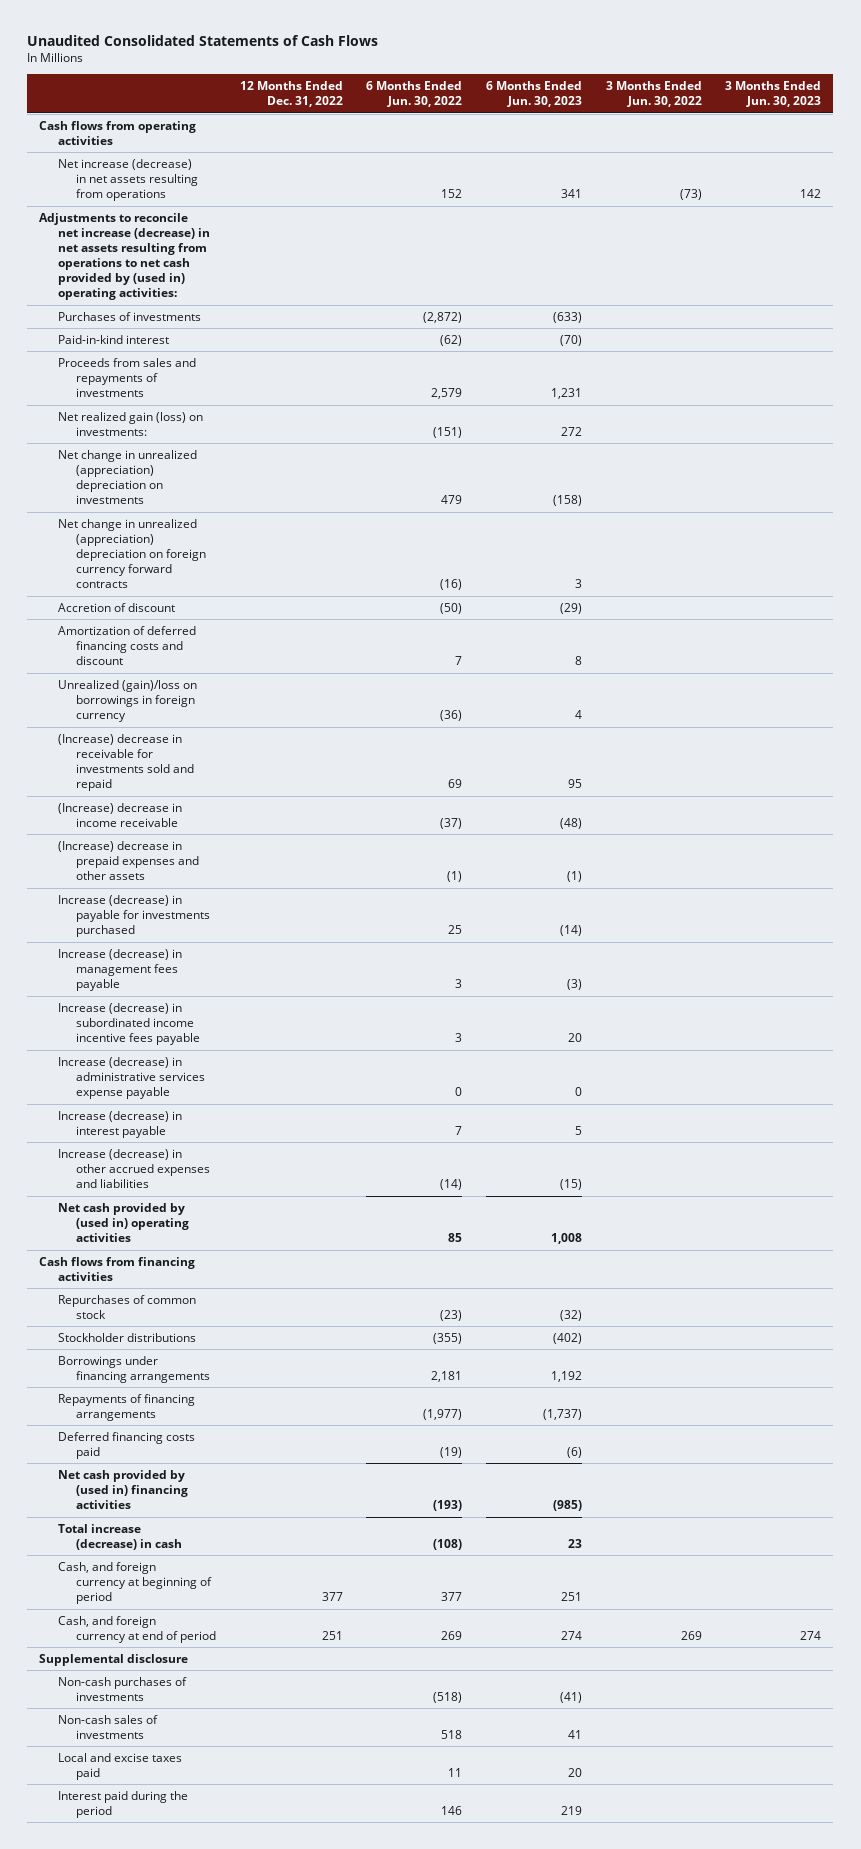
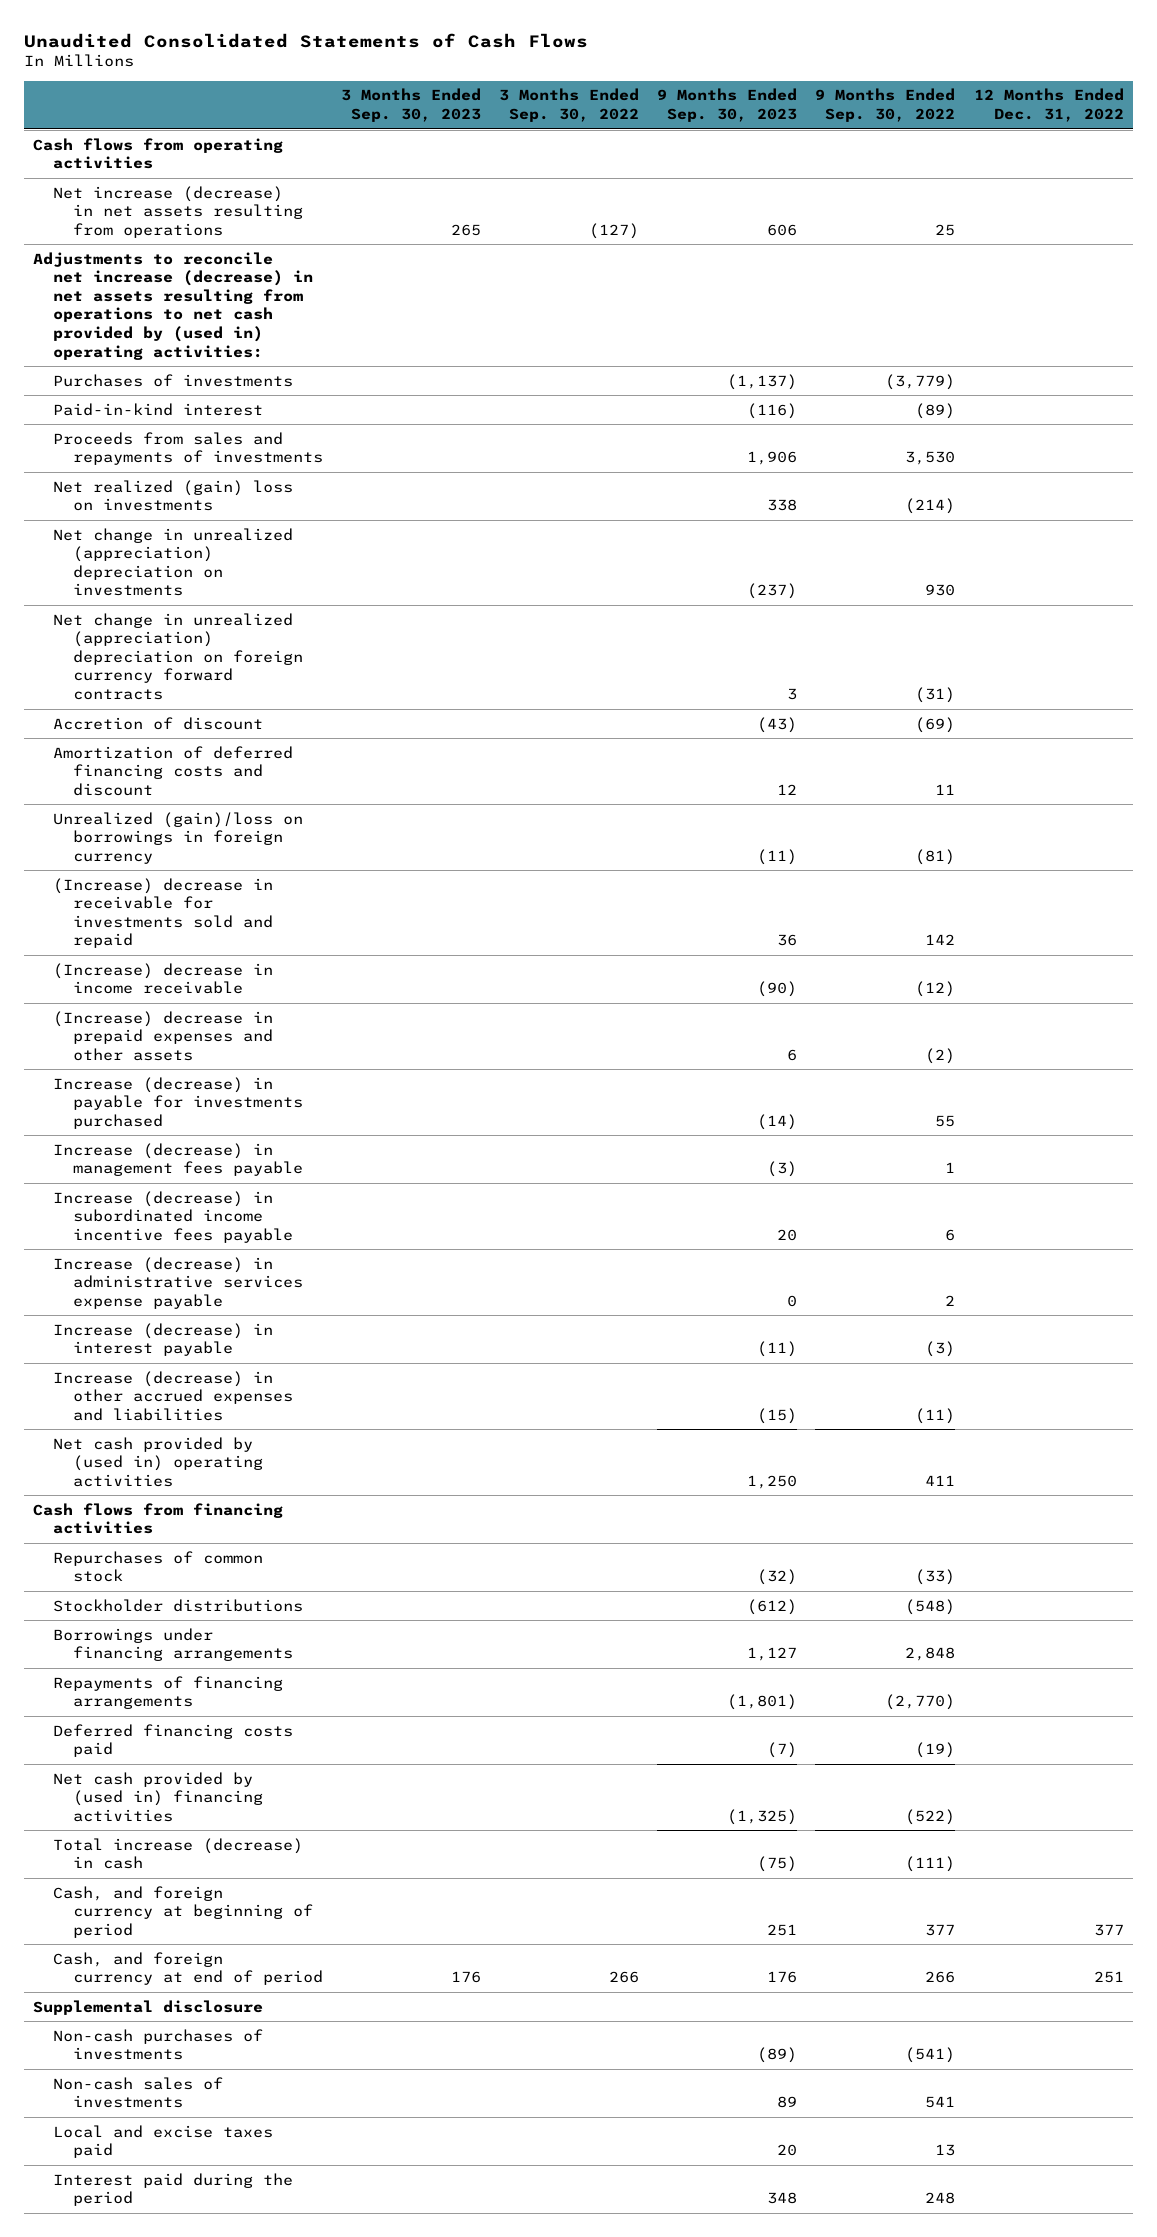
- | 12 Months Ended Dec. 31, 2022 | 6 Months Ended Jun. 30, 2022 | 6 Months Ended Jun. 30, 2023 | 3 Months Ended Jun. 30, 2022 | 3 Months Ended Jun. 30, 2023
+ | 3 Months Ended Sep. 30, 2023 | 3 Months Ended Sep. 30, 2022 | 9 Months Ended Sep. 30, 2023 | 9 Months Ended Sep. 30, 2022 | 12 Months Ended Dec. 31, 2022
- Net realized gain (loss) on investments: | | (151) | 272 | |
+ Net realized (gain) loss on investments | | | 338 | (214) |

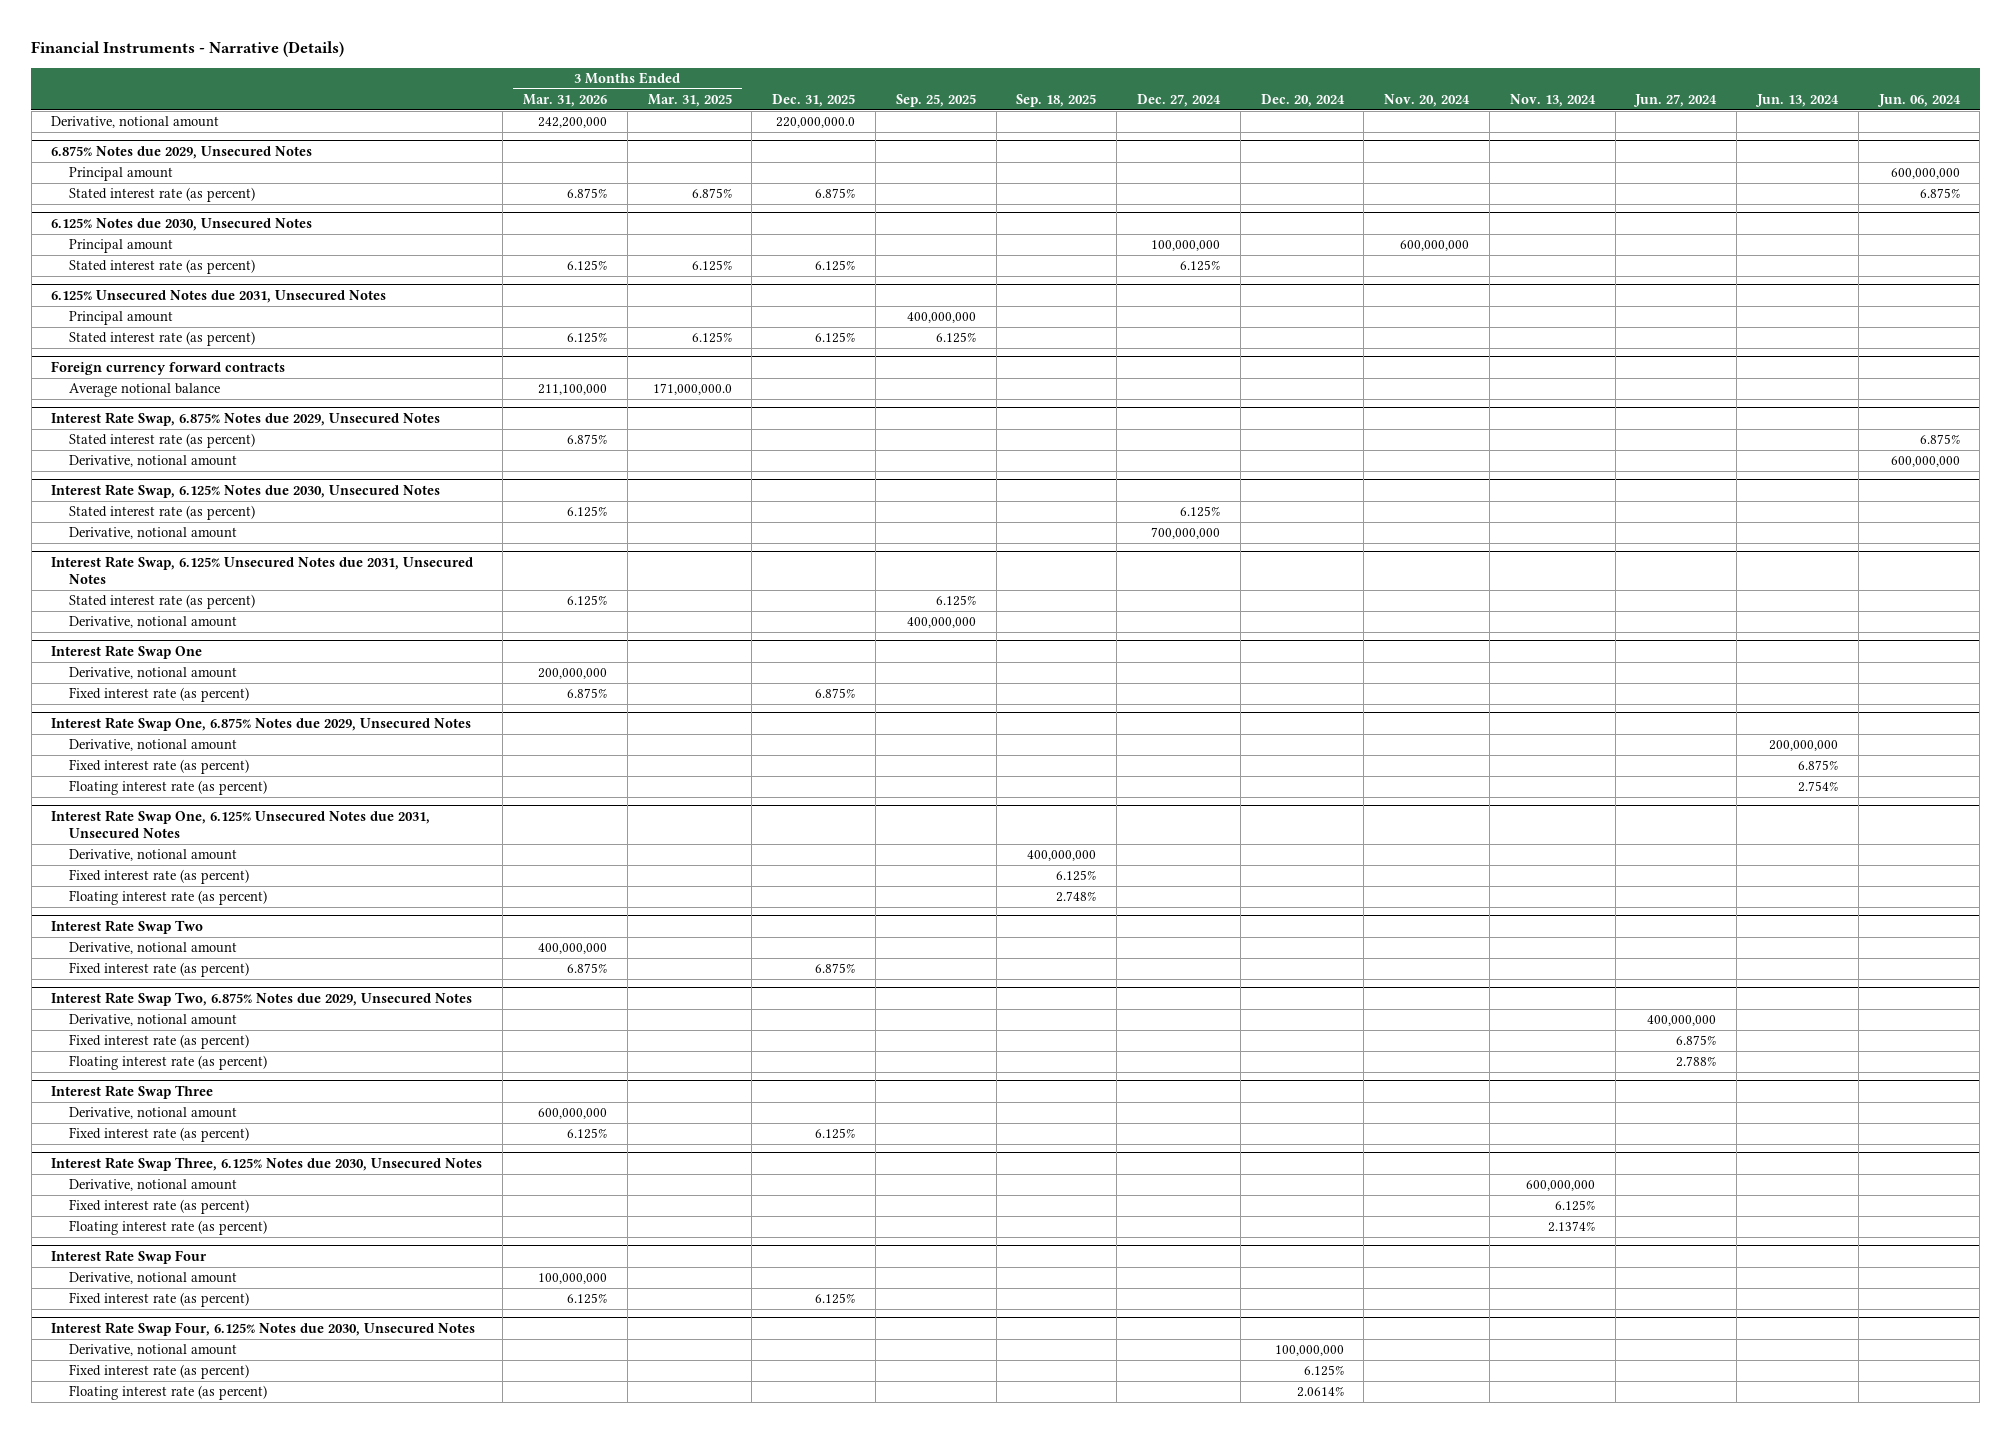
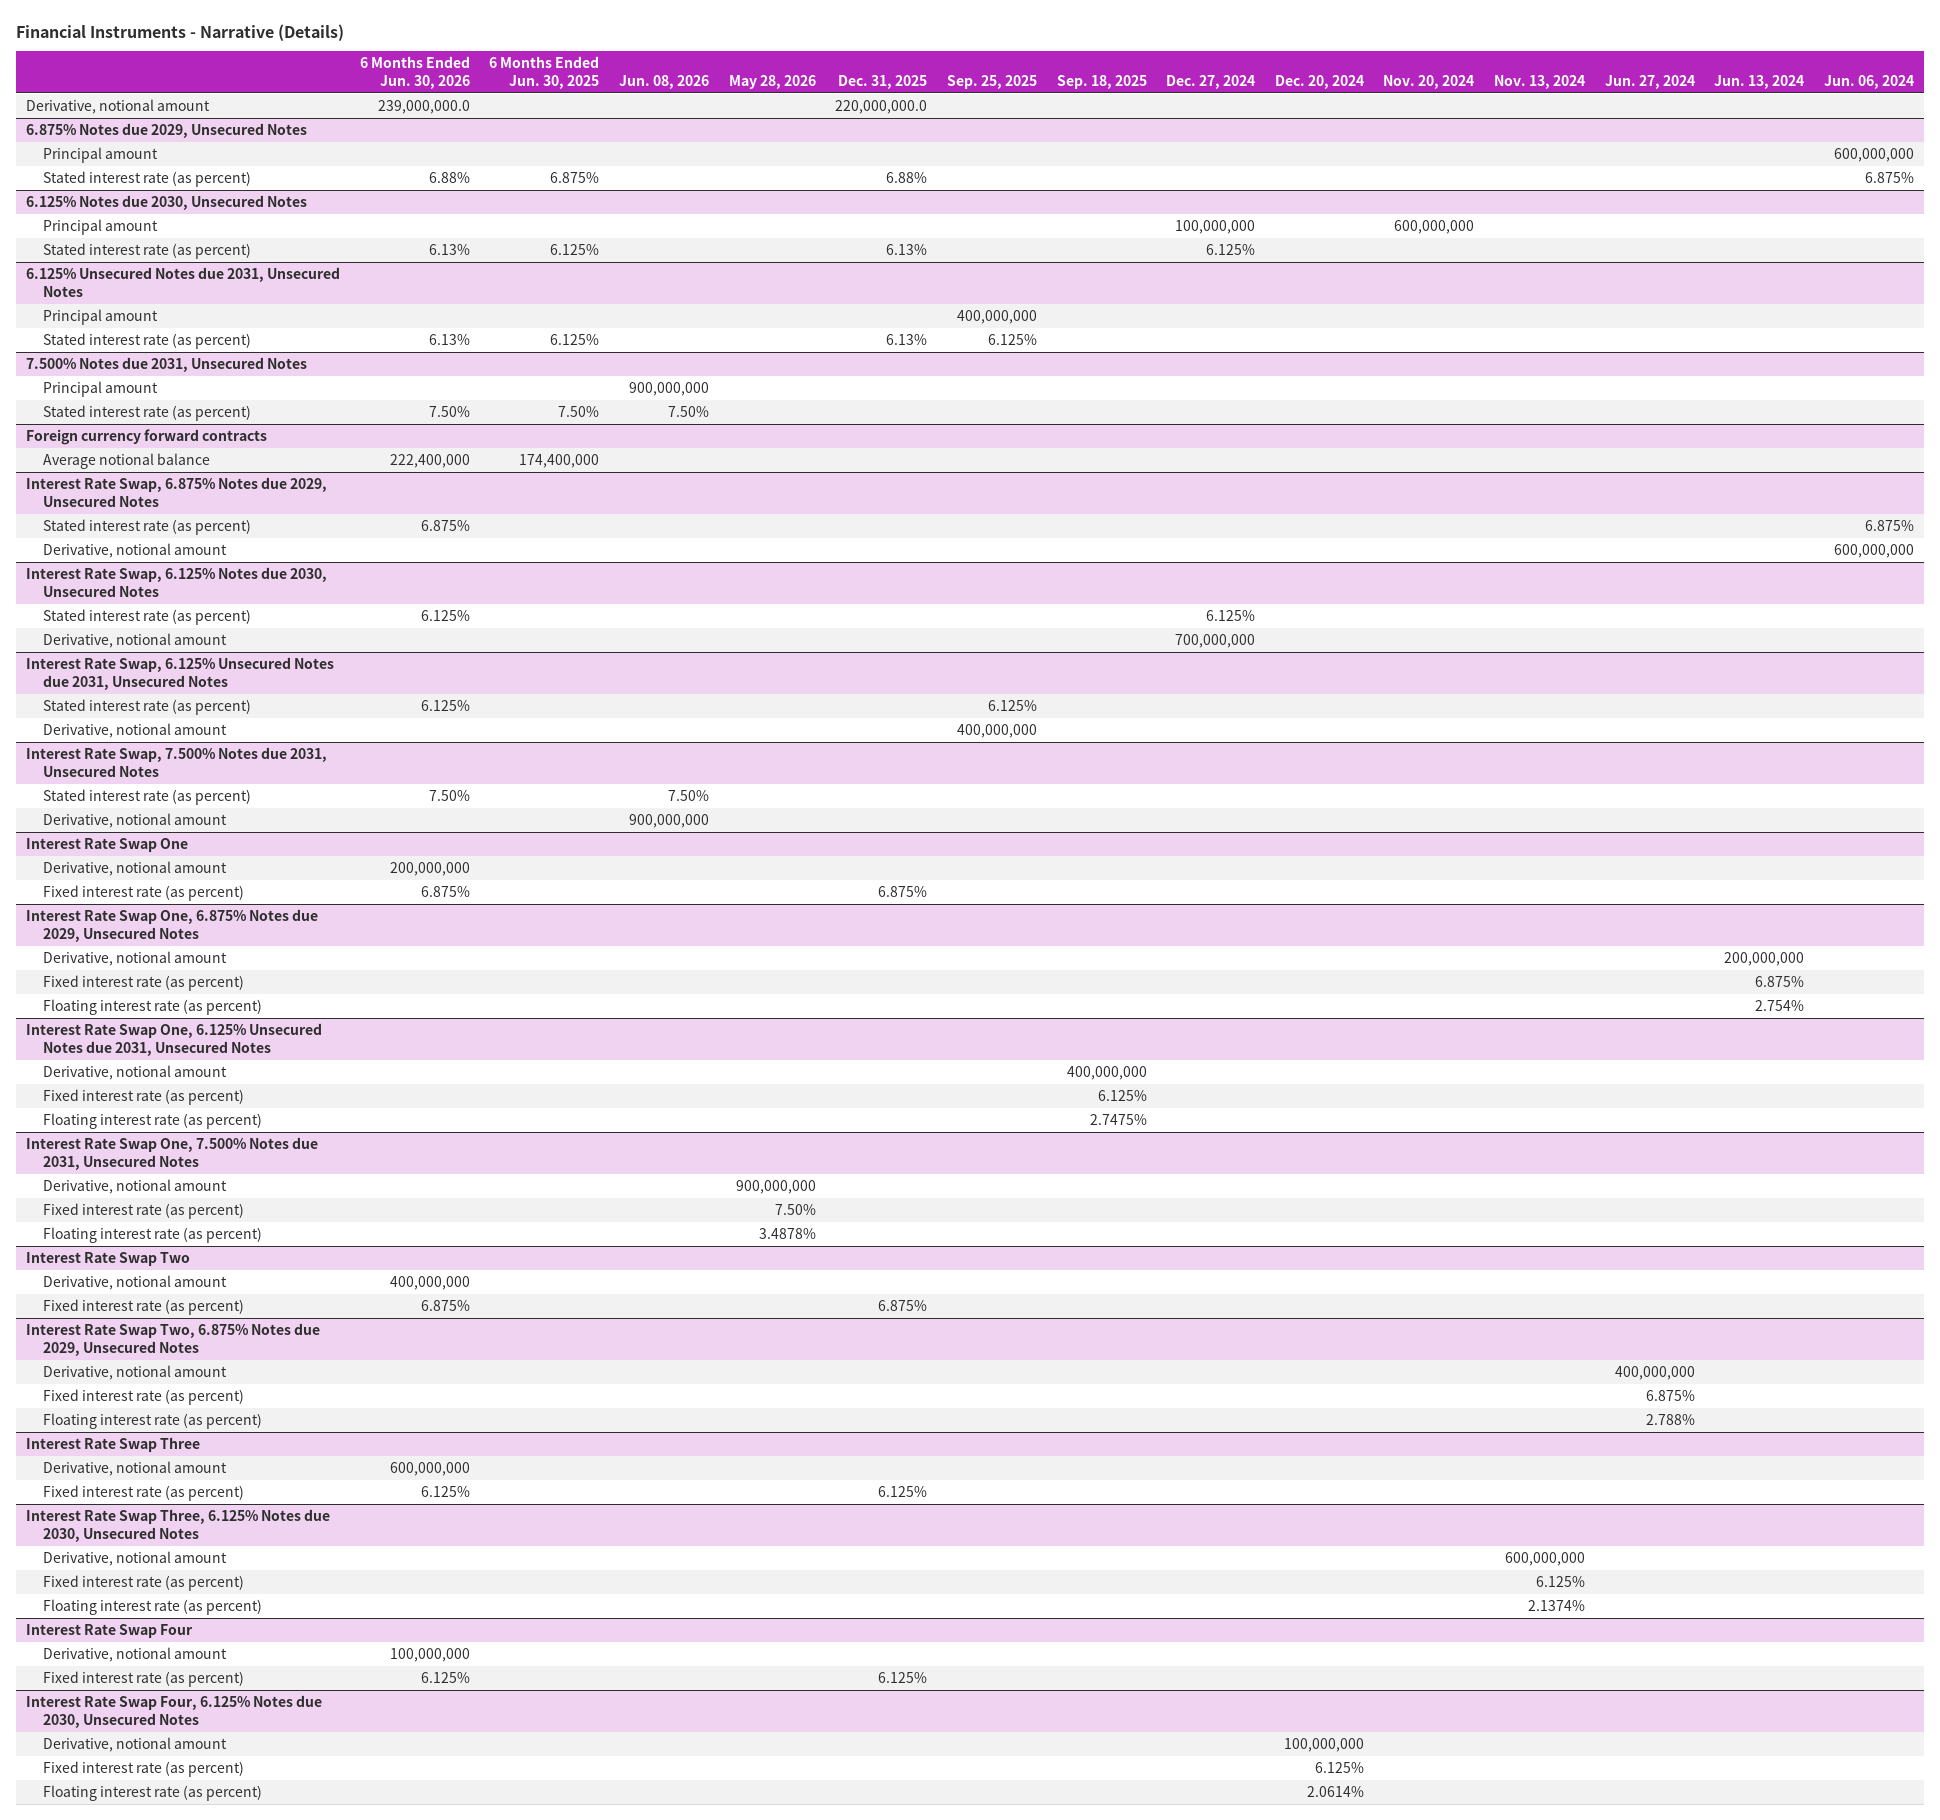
- | 3 Months Ended Mar. 31, 2026 | 3 Months Ended Mar. 31, 2025 | Dec. 31, 2025 | Sep. 25, 2025 | Sep. 18, 2025 | Dec. 27, 2024 | Dec. 20, 2024 | Nov. 20, 2024 | Nov. 13, 2024 | Jun. 27, 2024 | Jun. 13, 2024 | Jun. 06, 2024
+ | 6 Months Ended Jun. 30, 2026 | 6 Months Ended Jun. 30, 2025 | Jun. 08, 2026 | May 28, 2026 | Dec. 31, 2025 | Sep. 25, 2025 | Sep. 18, 2025 | Dec. 27, 2024 | Dec. 20, 2024 | Nov. 20, 2024 | Nov. 13, 2024 | Jun. 27, 2024 | Jun. 13, 2024 | Jun. 06, 2024
@ 6.875% Notes due 2029, Unsecured Notes
- Stated interest rate (as percent) | 6.875% | 6.875% | 6.875% | | | | | | | | | 6.875%
+ Stated interest rate (as percent) | 6.88% | 6.875% | | | 6.88% | | | | | | | | | 6.875%
@ 6.125% Notes due 2030, Unsecured Notes
- Stated interest rate (as percent) | 6.125% | 6.125% | 6.125% | | | 6.125% | | | | | |
+ Stated interest rate (as percent) | 6.13% | 6.125% | | | 6.13% | | | 6.125% | | | | | |
@ 6.125% Unsecured Notes due 2031, Unsecured Notes
- Stated interest rate (as percent) | 6.125% | 6.125% | 6.125% | 6.125% | | | | | | | |
+ Stated interest rate (as percent) | 6.13% | 6.125% | | | 6.13% | 6.125% | | | | | | | |
+ 7.500% Notes due 2031, Unsecured Notes
+ Principal amount | | | 900,000,000 | | | | | | | | | | |
+ Stated interest rate (as percent) | 7.50% | 7.50% | 7.50% | | | | | | | | | | |
+ Interest Rate Swap, 7.500% Notes due 2031, Unsecured Notes
+ Stated interest rate (as percent) | 7.50% | | 7.50% | | | | | | | | | | |
+ Derivative, notional amount | | | 900,000,000 | | | | | | | | | | |
@ Interest Rate Swap One, 6.125% Unsecured Notes due 2031, Unsecured Notes
- Floating interest rate (as percent) | | | | | 2.748% | | | | | | |
+ Floating interest rate (as percent) | | | | | | | 2.7475% | | | | | | |
+ Interest Rate Swap One, 7.500% Notes due 2031, Unsecured Notes
+ Derivative, notional amount | | | | 900,000,000 | | | | | | | | | |
+ Fixed interest rate (as percent) | | | | 7.50% | | | | | | | | | |
+ Floating interest rate (as percent) | | | | 3.4878% | | | | | | | | | |

